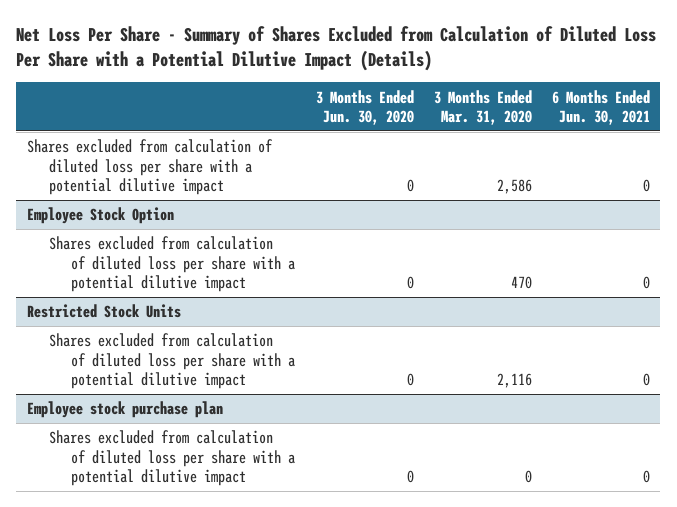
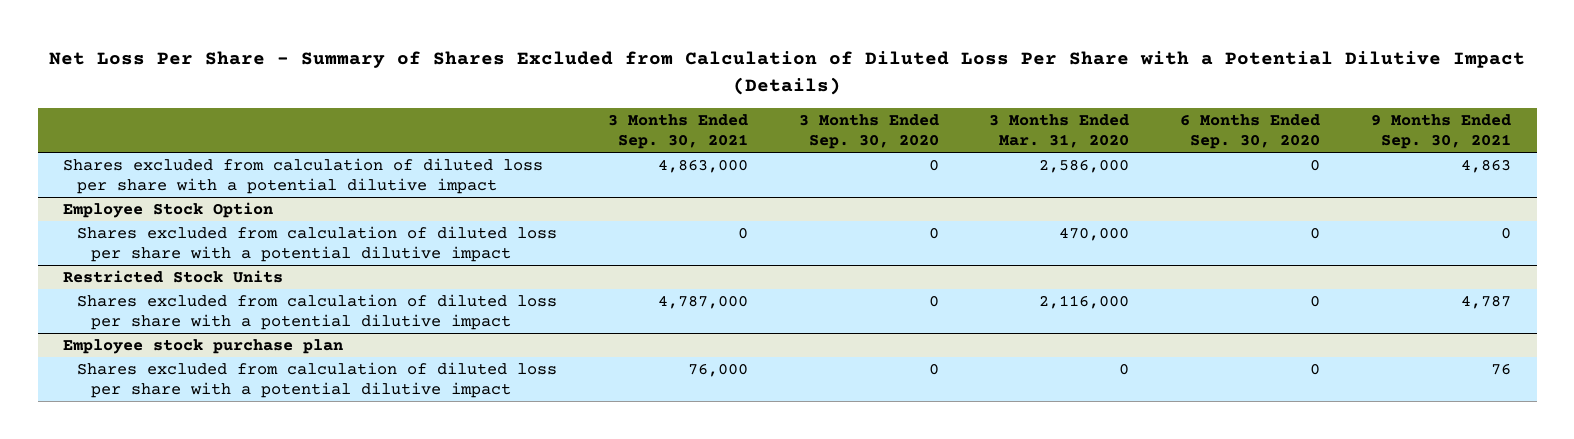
- | 3 Months Ended Jun. 30, 2020 | 3 Months Ended Mar. 31, 2020 | 6 Months Ended Jun. 30, 2021
+ | 3 Months Ended Sep. 30, 2021 | 3 Months Ended Sep. 30, 2020 | 3 Months Ended Mar. 31, 2020 | 6 Months Ended Sep. 30, 2020 | 9 Months Ended Sep. 30, 2021
- Shares excluded from calculation of diluted loss per share with a potential dilutive impact | 0 | 2,586 | 0
+ Shares excluded from calculation of diluted loss per share with a potential dilutive impact | 4,863,000 | 0 | 2,586,000 | 0 | 4,863
@ Employee Stock Option
- Shares excluded from calculation of diluted loss per share with a potential dilutive impact | 0 | 470 | 0
+ Shares excluded from calculation of diluted loss per share with a potential dilutive impact | 0 | 0 | 470,000 | 0 | 0
@ Restricted Stock Units
- Shares excluded from calculation of diluted loss per share with a potential dilutive impact | 0 | 2,116 | 0
+ Shares excluded from calculation of diluted loss per share with a potential dilutive impact | 4,787,000 | 0 | 2,116,000 | 0 | 4,787

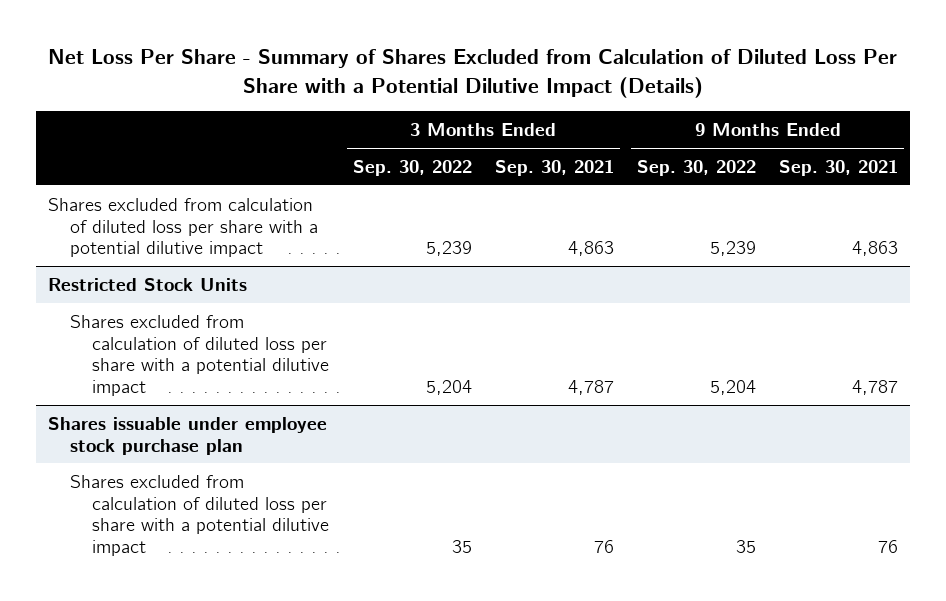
- | 3 Months Ended Sep. 30, 2021 | 3 Months Ended Sep. 30, 2020 | 3 Months Ended Mar. 31, 2020 | 6 Months Ended Sep. 30, 2020 | 9 Months Ended Sep. 30, 2021
+ | 3 Months Ended Sep. 30, 2022 | 3 Months Ended Sep. 30, 2021 | 9 Months Ended Sep. 30, 2022 | 9 Months Ended Sep. 30, 2021
- Shares excluded from calculation of diluted loss per share with a potential dilutive impact | 4,863,000 | 0 | 2,586,000 | 0 | 4,863
- Employee Stock Option
- Shares excluded from calculation of diluted loss per share with a potential dilutive impact | 0 | 0 | 470,000 | 0 | 0
+ Shares excluded from calculation of diluted loss per share with a potential dilutive impact | 5,239 | 4,863 | 5,239 | 4,863
@ Restricted Stock Units
- Shares excluded from calculation of diluted loss per share with a potential dilutive impact | 4,787,000 | 0 | 2,116,000 | 0 | 4,787
- Employee stock purchase plan
- Shares excluded from calculation of diluted loss per share with a potential dilutive impact | 76,000 | 0 | 0 | 0 | 76
@ Restricted Stock Units
+ Shares excluded from calculation of diluted loss per share with a potential dilutive impact | 5,204 | 4,787 | 5,204 | 4,787
+ Shares issuable under employee stock purchase plan
+ Shares excluded from calculation of diluted loss per share with a potential dilutive impact | 35 | 76 | 35 | 76

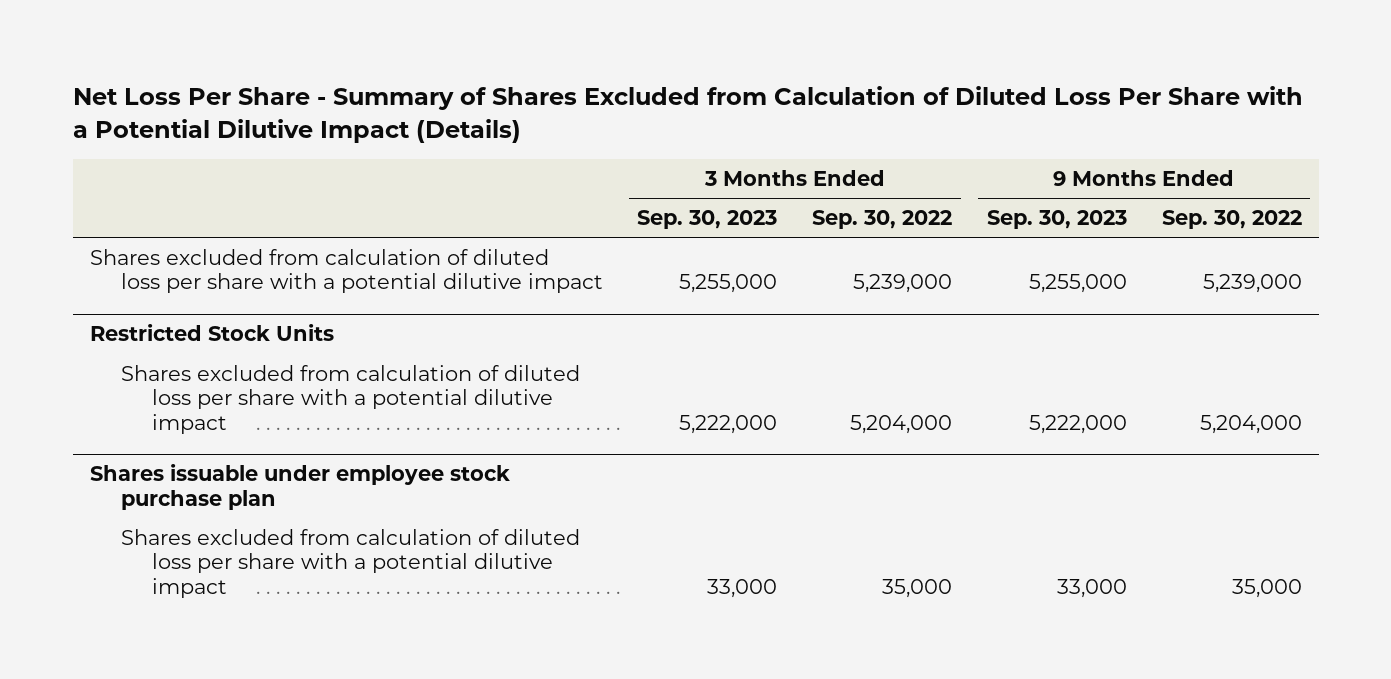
- | 3 Months Ended Sep. 30, 2022 | 3 Months Ended Sep. 30, 2021 | 9 Months Ended Sep. 30, 2022 | 9 Months Ended Sep. 30, 2021
+ | 3 Months Ended Sep. 30, 2023 | 3 Months Ended Sep. 30, 2022 | 9 Months Ended Sep. 30, 2023 | 9 Months Ended Sep. 30, 2022
- Shares excluded from calculation of diluted loss per share with a potential dilutive impact | 5,239 | 4,863 | 5,239 | 4,863
+ Shares excluded from calculation of diluted loss per share with a potential dilutive impact | 5,255,000 | 5,239,000 | 5,255,000 | 5,239,000
@ Restricted Stock Units
- Shares excluded from calculation of diluted loss per share with a potential dilutive impact | 5,204 | 4,787 | 5,204 | 4,787
+ Shares excluded from calculation of diluted loss per share with a potential dilutive impact | 5,222,000 | 5,204,000 | 5,222,000 | 5,204,000
@ Shares issuable under employee stock purchase plan
- Shares excluded from calculation of diluted loss per share with a potential dilutive impact | 35 | 76 | 35 | 76
+ Shares excluded from calculation of diluted loss per share with a potential dilutive impact | 33,000 | 35,000 | 33,000 | 35,000

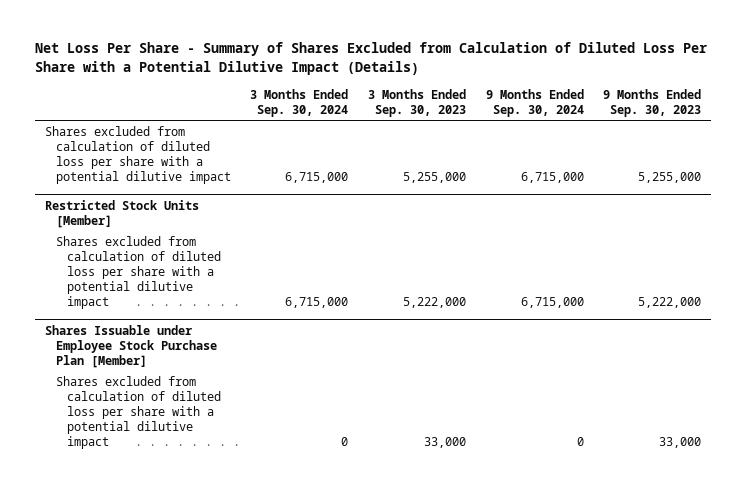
- | 3 Months Ended Sep. 30, 2023 | 3 Months Ended Sep. 30, 2022 | 9 Months Ended Sep. 30, 2023 | 9 Months Ended Sep. 30, 2022
+ | 3 Months Ended Sep. 30, 2024 | 3 Months Ended Sep. 30, 2023 | 9 Months Ended Sep. 30, 2024 | 9 Months Ended Sep. 30, 2023
- Restricted Stock Units
+ Restricted Stock Units [Member]
- Shares issuable under employee stock purchase plan
+ Shares Issuable under Employee Stock Purchase Plan [Member]

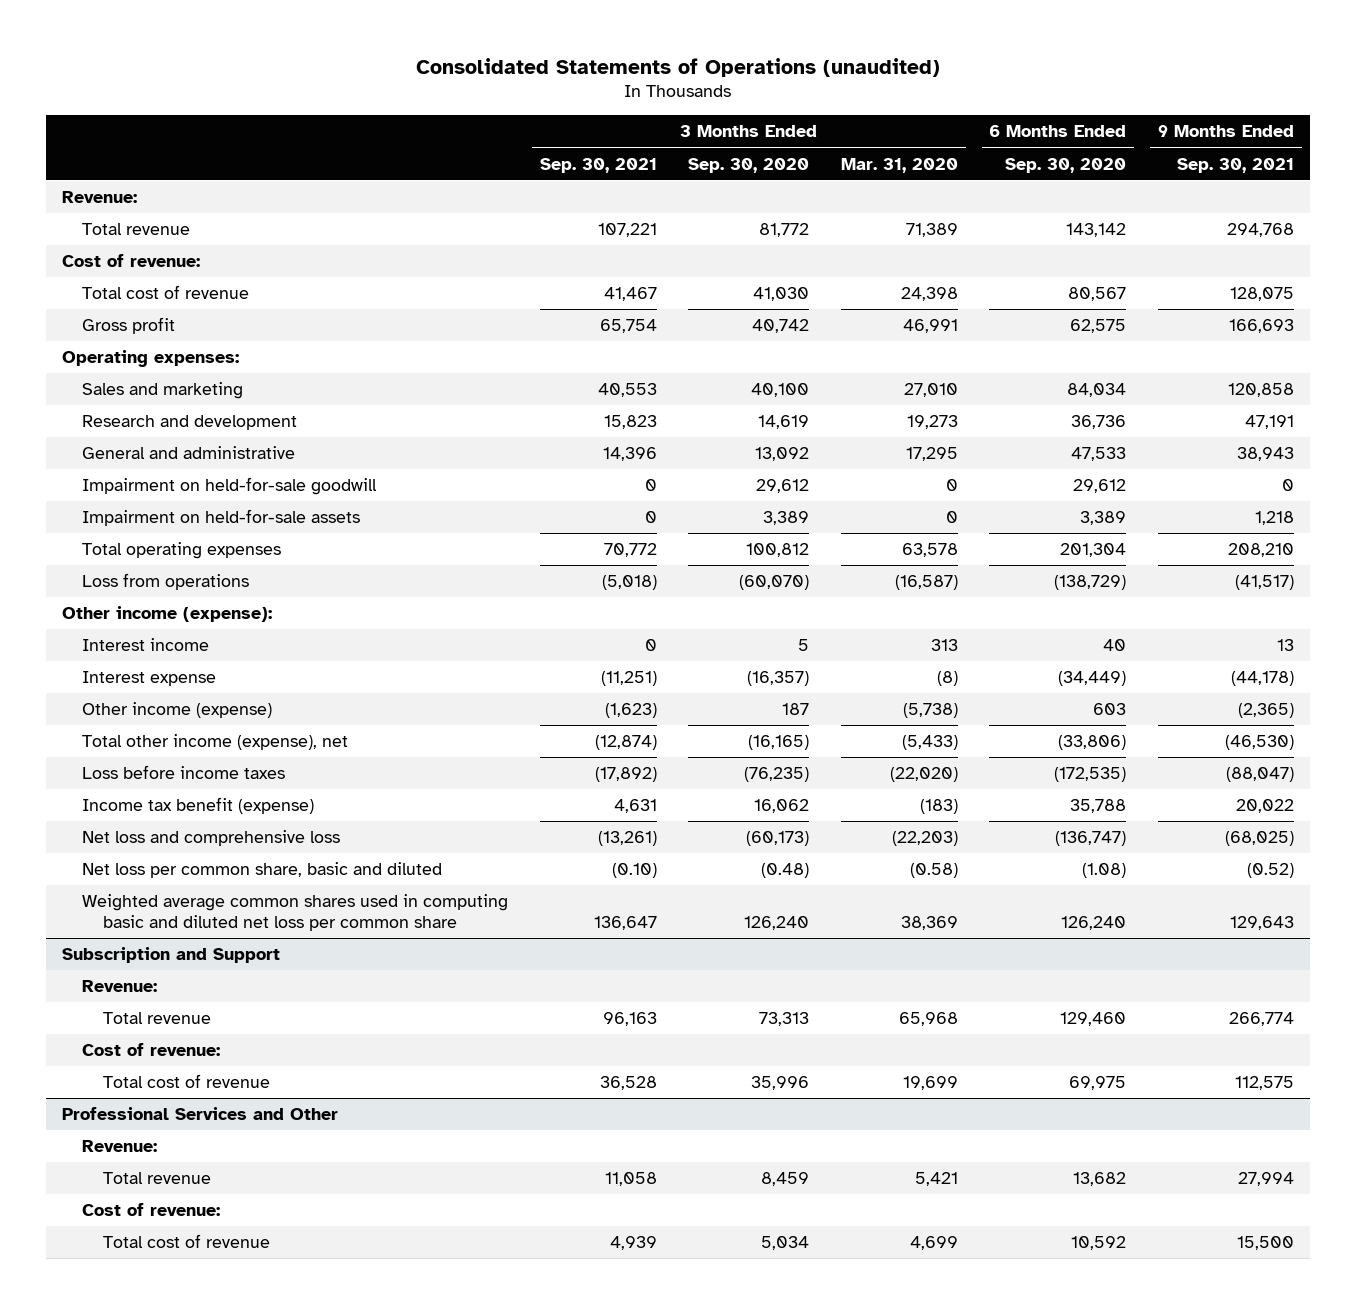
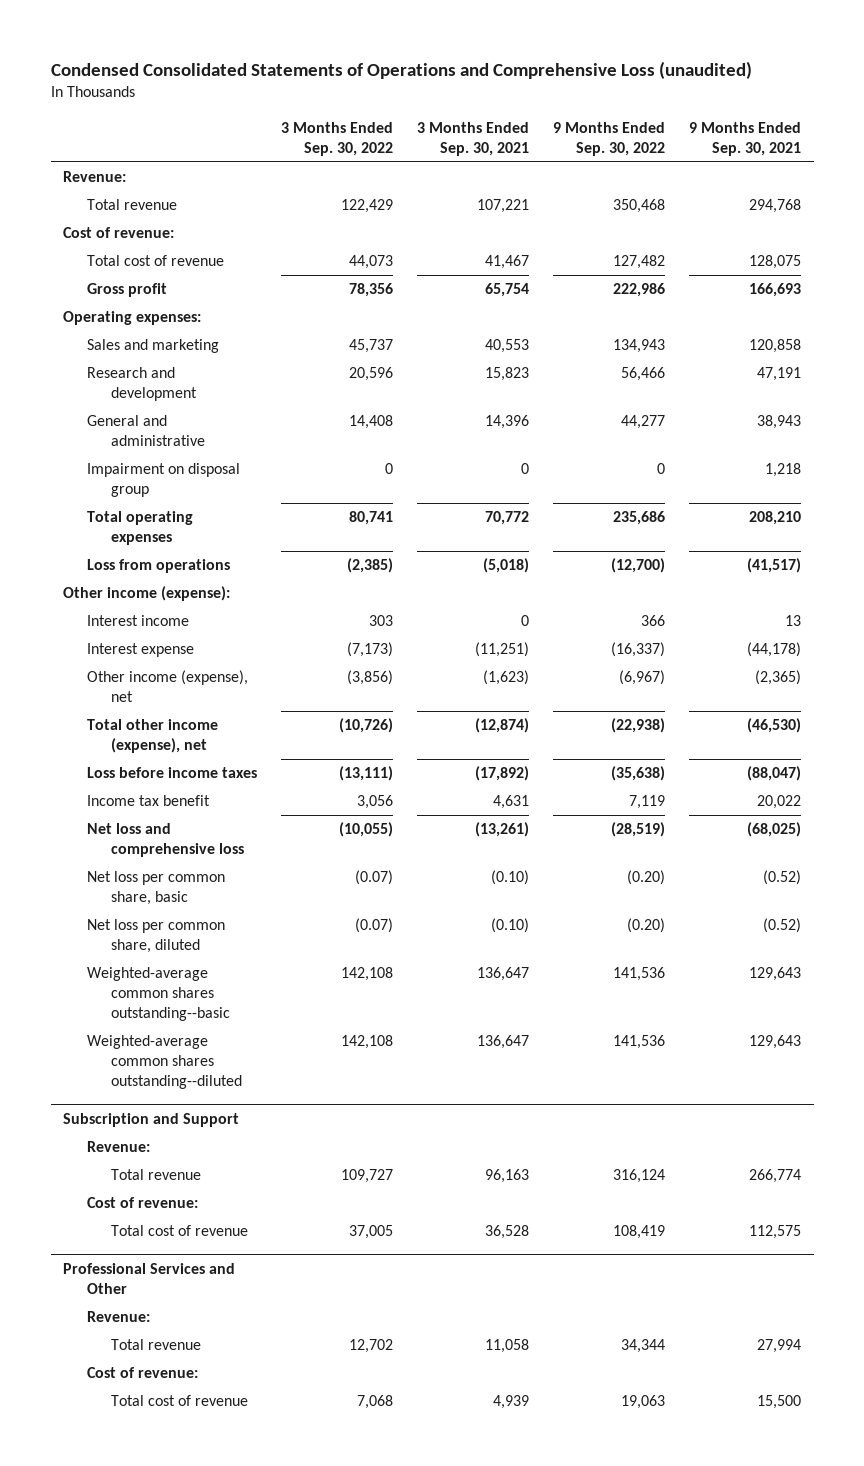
- Consolidated Statements of Operations (unaudited)
+ Condensed Consolidated Statements of Operations and Comprehensive Loss (unaudited)
- | 3 Months Ended Sep. 30, 2021 | 3 Months Ended Sep. 30, 2020 | 3 Months Ended Mar. 31, 2020 | 6 Months Ended Sep. 30, 2020 | 9 Months Ended Sep. 30, 2021
+ | 3 Months Ended Sep. 30, 2022 | 3 Months Ended Sep. 30, 2021 | 9 Months Ended Sep. 30, 2022 | 9 Months Ended Sep. 30, 2021
- Impairment on held-for-sale goodwill | 0 | 29,612 | 0 | 29,612 | 0
- Impairment on held-for-sale assets | 0 | 3,389 | 0 | 3,389 | 1,218
+ Impairment on disposal group | 0 | 0 | 0 | 1,218
- Other income (expense) | (1,623) | 187 | (5,738) | 603 | (2,365)
+ Other income (expense), net | (3,856) | (1,623) | (6,967) | (2,365)
- Income tax benefit (expense) | 4,631 | 16,062 | (183) | 35,788 | 20,022
+ Income tax benefit | 3,056 | 4,631 | 7,119 | 20,022
- Net loss per common share, basic and diluted | (0.10) | (0.48) | (0.58) | (1.08) | (0.52)
- Weighted average common shares used in computing basic and diluted net loss per common share | 136,647 | 126,240 | 38,369 | 126,240 | 129,643
+ Net loss per common share, basic | (0.07) | (0.10) | (0.20) | (0.52)
+ Net loss per common share, diluted | (0.07) | (0.10) | (0.20) | (0.52)
+ Weighted-average common shares outstanding--basic | 142,108 | 136,647 | 141,536 | 129,643
+ Weighted-average common shares outstanding--diluted | 142,108 | 136,647 | 141,536 | 129,643

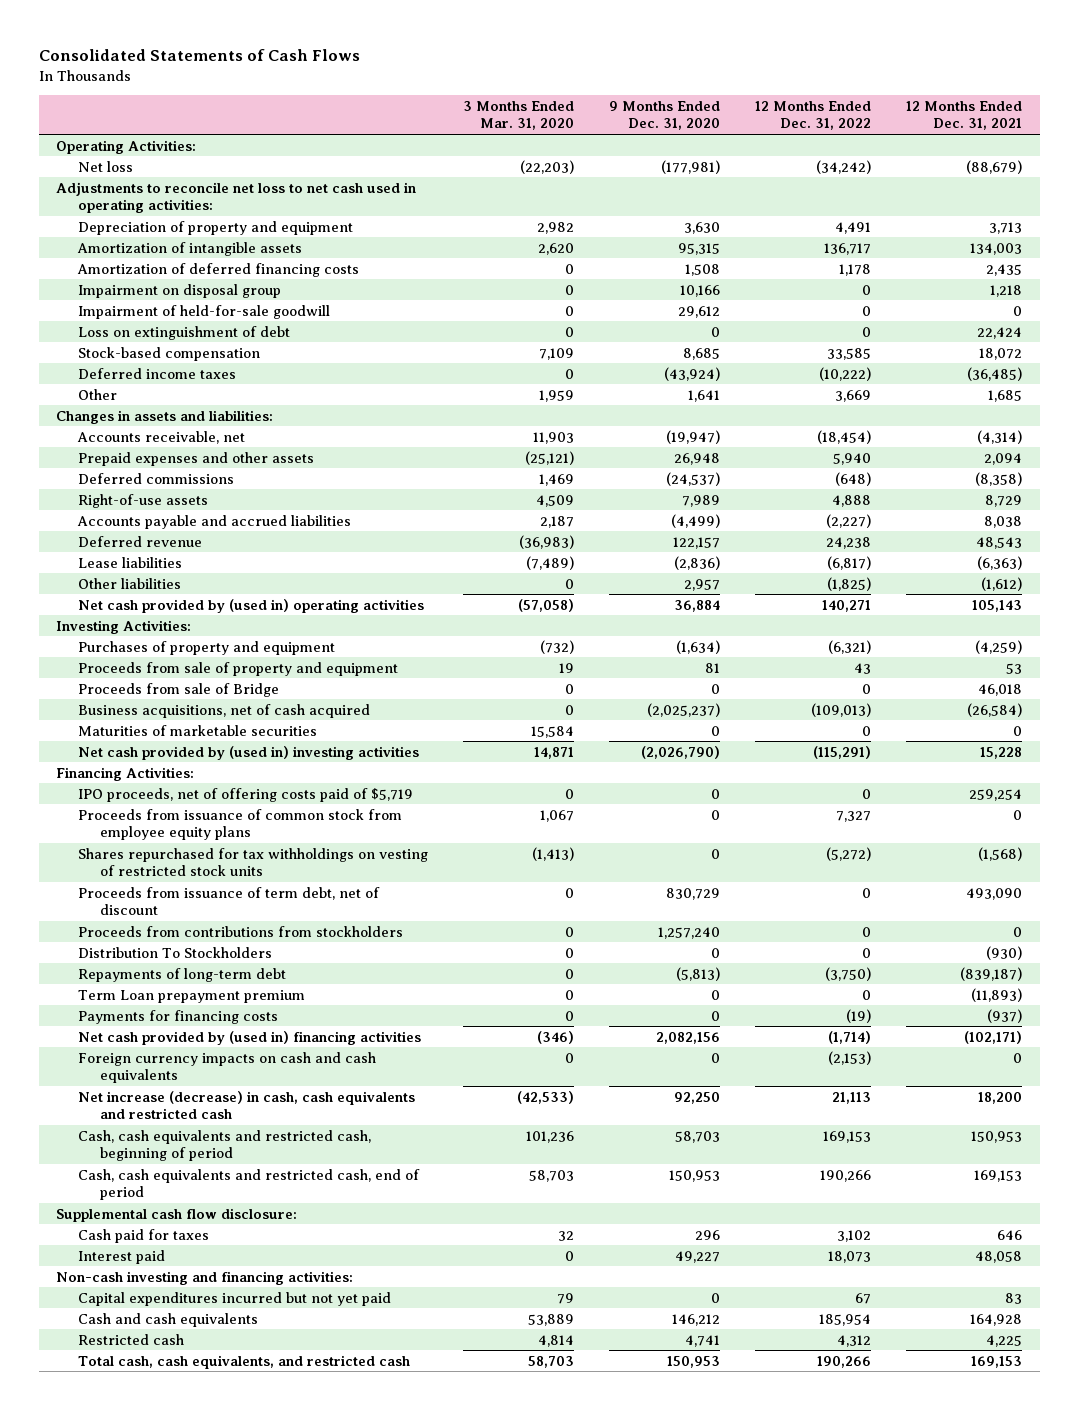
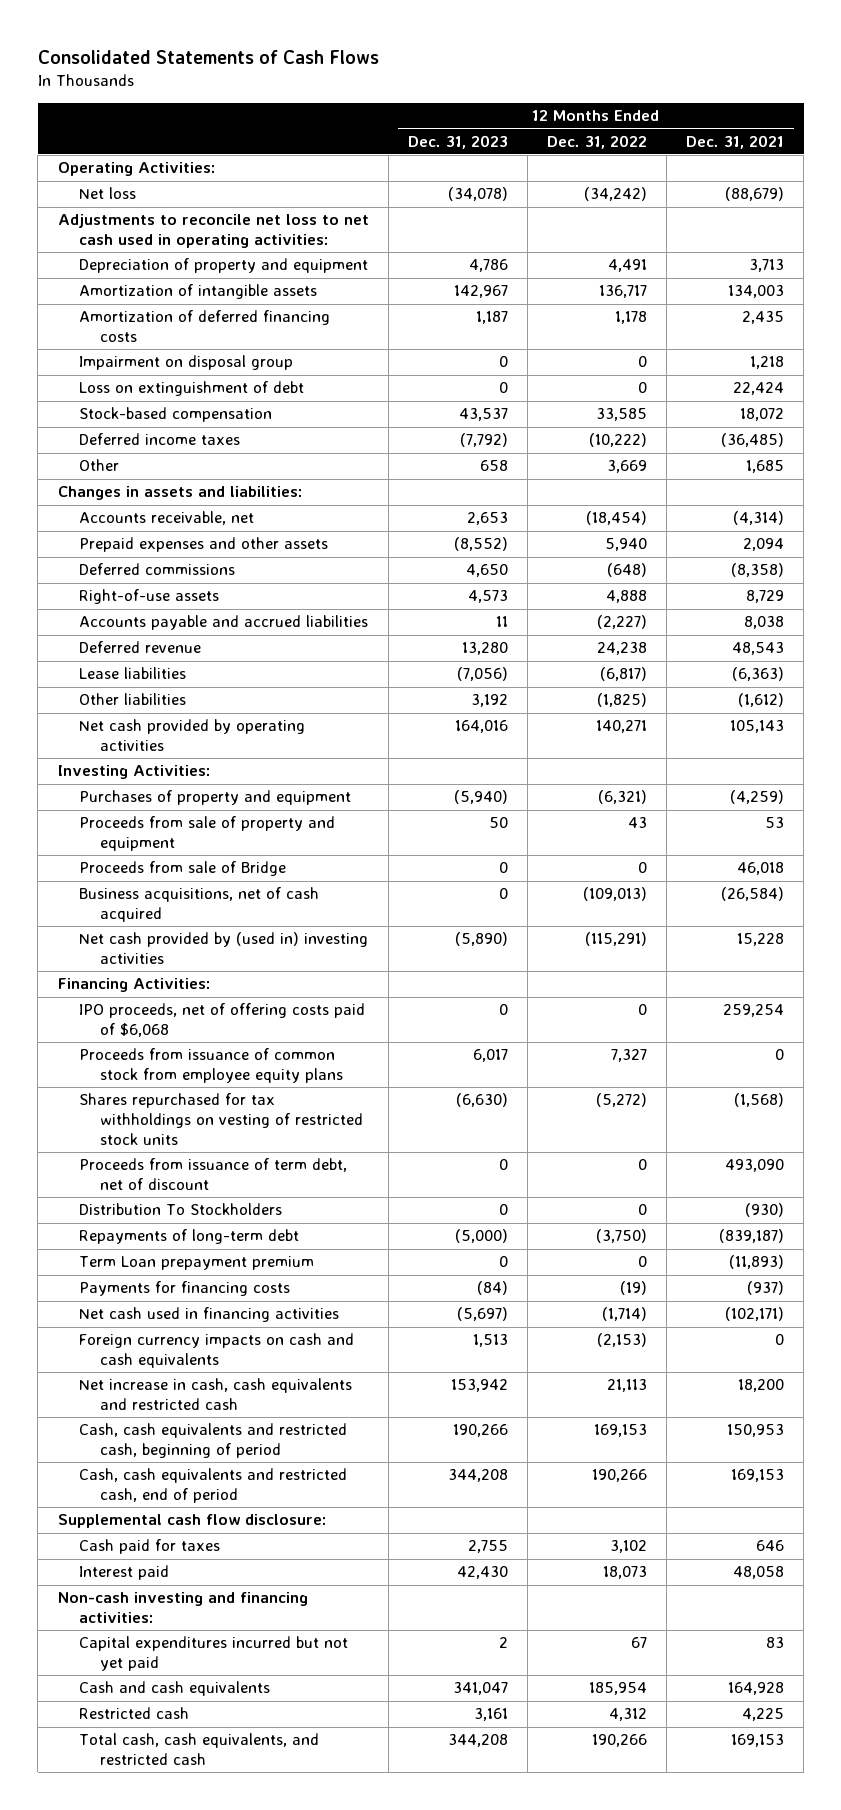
- | 3 Months Ended Mar. 31, 2020 | 9 Months Ended Dec. 31, 2020 | 12 Months Ended Dec. 31, 2022 | 12 Months Ended Dec. 31, 2021
+ | 12 Months Ended Dec. 31, 2023 | 12 Months Ended Dec. 31, 2022 | 12 Months Ended Dec. 31, 2021
- Impairment of held-for-sale goodwill | 0 | 29,612 | 0 | 0
- Net cash provided by (used in) operating activities | (57,058) | 36,884 | 140,271 | 105,143
+ Net cash provided by operating activities | 164,016 | 140,271 | 105,143
- Maturities of marketable securities | 15,584 | 0 | 0 | 0
- IPO proceeds, net of offering costs paid of $5,719 | 0 | 0 | 0 | 259,254
+ IPO proceeds, net of offering costs paid of $6,068 | 0 | 0 | 259,254
- Proceeds from contributions from stockholders | 0 | 1,257,240 | 0 | 0
- Net cash provided by (used in) financing activities | (346) | 2,082,156 | (1,714) | (102,171)
+ Net cash used in financing activities | (5,697) | (1,714) | (102,171)
- Net increase (decrease) in cash, cash equivalents and restricted cash | (42,533) | 92,250 | 21,113 | 18,200
+ Net increase in cash, cash equivalents and restricted cash | 153,942 | 21,113 | 18,200

